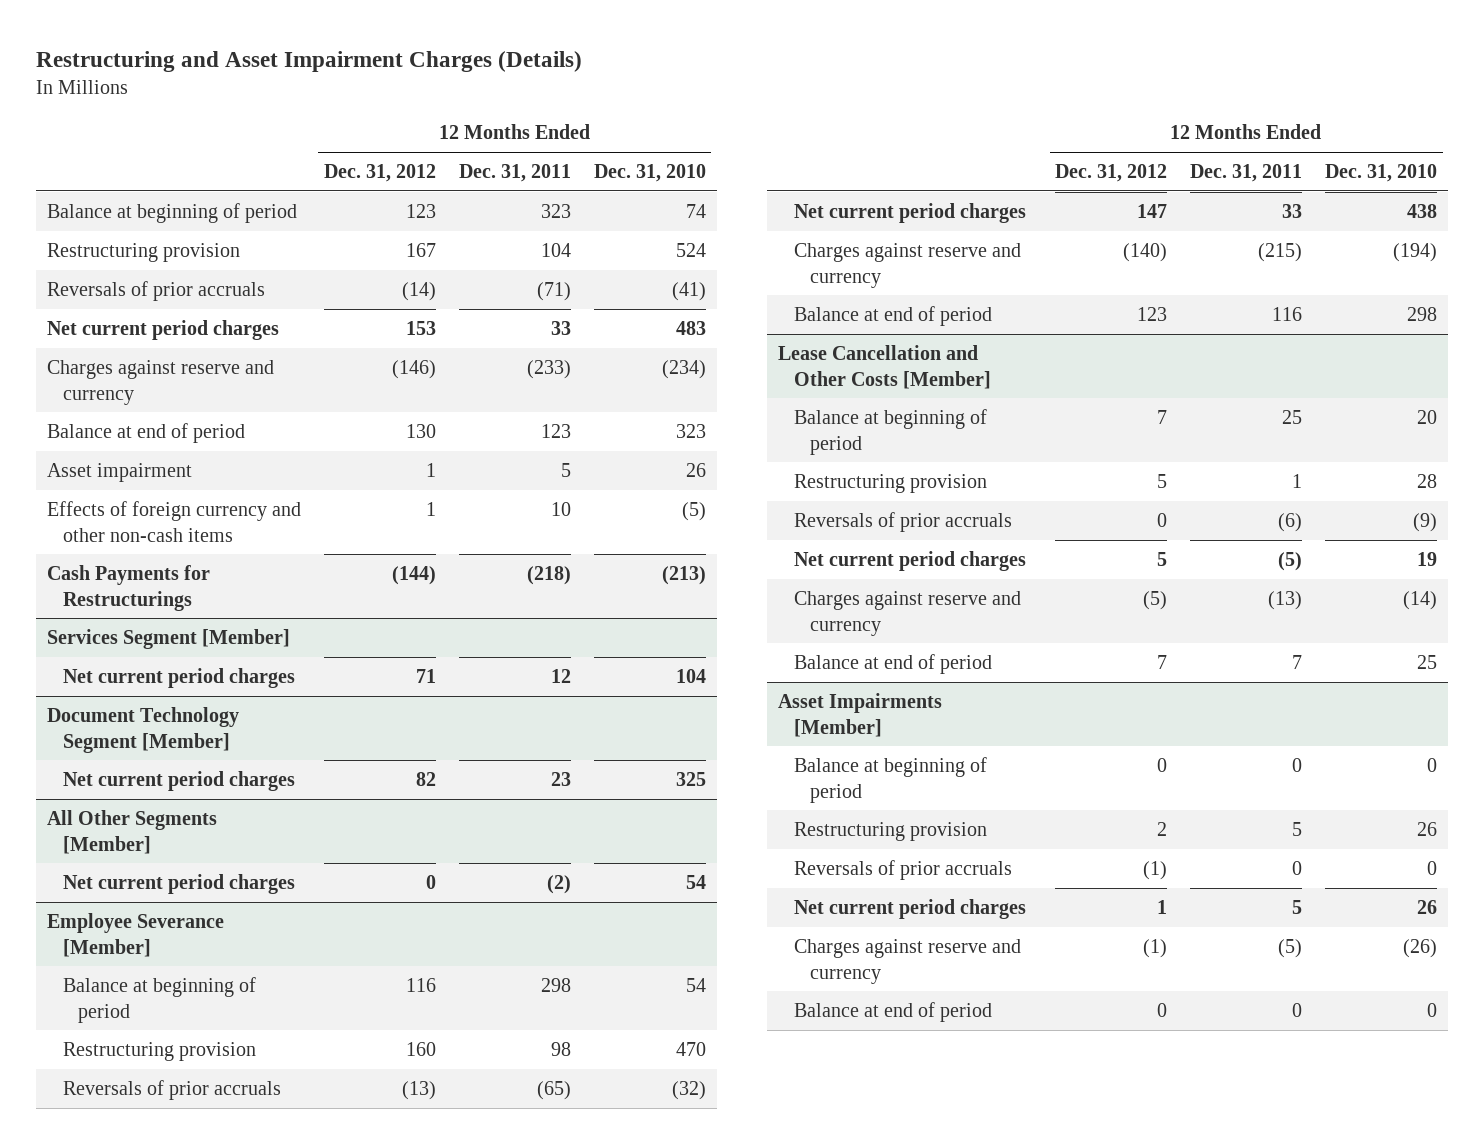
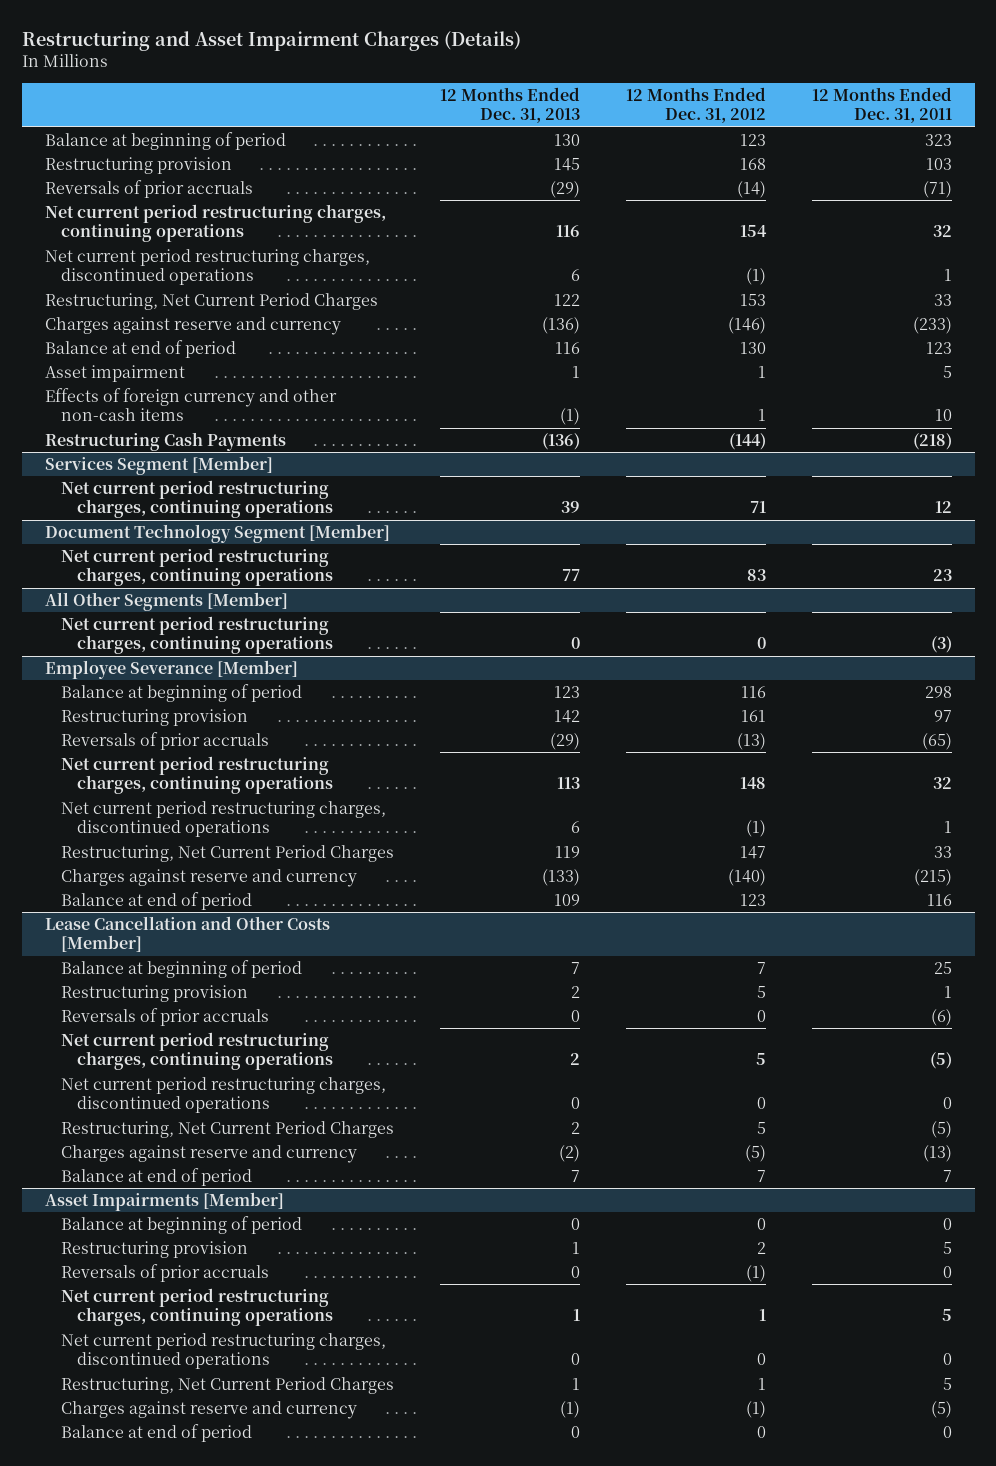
- | 12 Months Ended Dec. 31, 2012 | 12 Months Ended Dec. 31, 2011 | 12 Months Ended Dec. 31, 2010
+ | 12 Months Ended Dec. 31, 2013 | 12 Months Ended Dec. 31, 2012 | 12 Months Ended Dec. 31, 2011
- Restructuring provision | 167 | 104 | 524
+ Restructuring provision | 145 | 168 | 103
- Net current period charges | 153 | 33 | 483
+ Net current period restructuring charges, continuing operations | 116 | 154 | 32
+ Net current period restructuring charges, discontinued operations | 6 | (1) | 1
+ Restructuring, Net Current Period Charges | 122 | 153 | 33
- Cash Payments for Restructurings | (144) | (218) | (213)
+ Restructuring Cash Payments | (136) | (144) | (218)
@ Services Segment [Member]
- Net current period charges | 71 | 12 | 104
+ Net current period restructuring charges, continuing operations | 39 | 71 | 12
@ Document Technology Segment [Member]
- Net current period charges | 82 | 23 | 325
+ Net current period restructuring charges, continuing operations | 77 | 83 | 23
@ All Other Segments [Member]
- Net current period charges | 0 | (2) | 54
+ Net current period restructuring charges, continuing operations | 0 | 0 | (3)
@ Employee Severance [Member]
- Restructuring provision | 160 | 98 | 470
+ Restructuring provision | 142 | 161 | 97
- Net current period charges | 147 | 33 | 438
+ Net current period restructuring charges, continuing operations | 113 | 148 | 32
+ Net current period restructuring charges, discontinued operations | 6 | (1) | 1
+ Restructuring, Net Current Period Charges | 119 | 147 | 33
@ Lease Cancellation and Other Costs [Member]
- Net current period charges | 5 | (5) | 19
+ Net current period restructuring charges, continuing operations | 2 | 5 | (5)
+ Net current period restructuring charges, discontinued operations | 0 | 0 | 0
+ Restructuring, Net Current Period Charges | 2 | 5 | (5)
@ Asset Impairments [Member]
- Net current period charges | 1 | 5 | 26
+ Net current period restructuring charges, continuing operations | 1 | 1 | 5
+ Net current period restructuring charges, discontinued operations | 0 | 0 | 0
+ Restructuring, Net Current Period Charges | 1 | 1 | 5

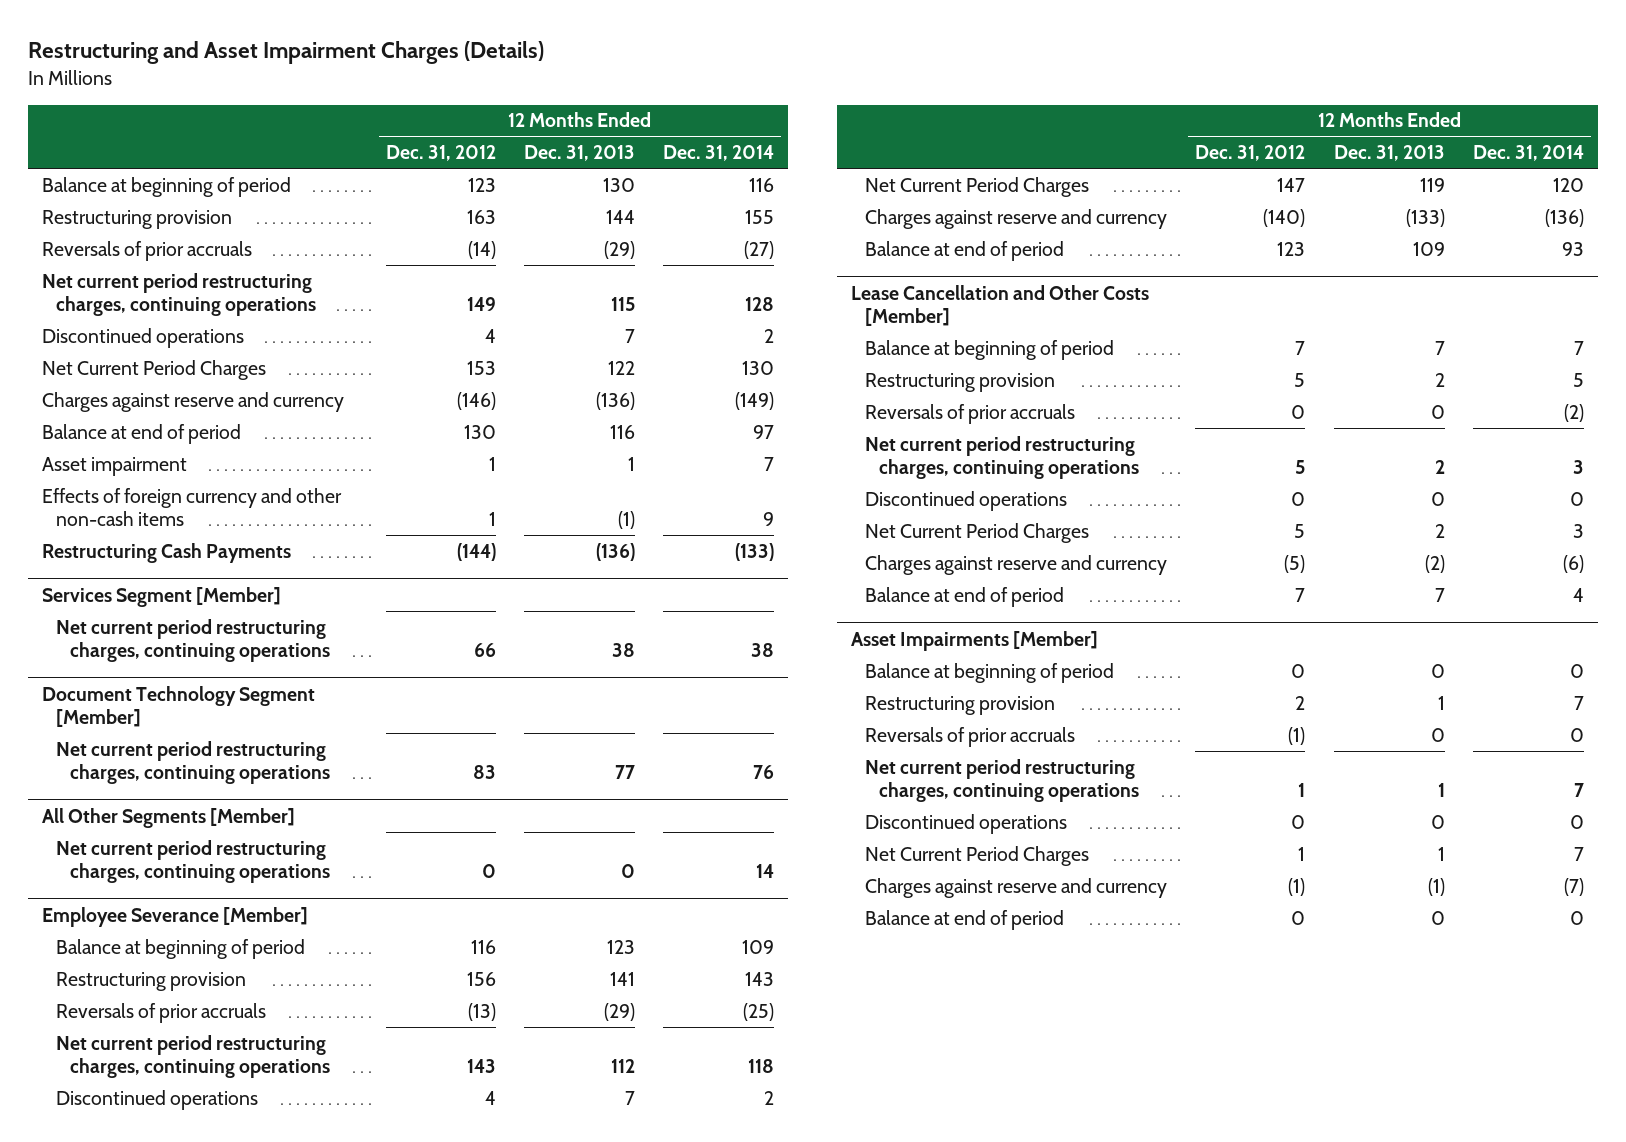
- | 12 Months Ended Dec. 31, 2013 | 12 Months Ended Dec. 31, 2012 | 12 Months Ended Dec. 31, 2011
+ | 12 Months Ended Dec. 31, 2012 | 12 Months Ended Dec. 31, 2013 | 12 Months Ended Dec. 31, 2014
- Restructuring provision | 145 | 168 | 103
+ Restructuring provision | 163 | 144 | 155
- Net current period restructuring charges, continuing operations | 116 | 154 | 32
- Net current period restructuring charges, discontinued operations | 6 | (1) | 1
- Restructuring, Net Current Period Charges | 122 | 153 | 33
+ Net current period restructuring charges, continuing operations | 149 | 115 | 128
+ Discontinued operations | 4 | 7 | 2
+ Net Current Period Charges | 153 | 122 | 130
@ Services Segment [Member]
- Net current period restructuring charges, continuing operations | 39 | 71 | 12
+ Net current period restructuring charges, continuing operations | 66 | 38 | 38
@ Employee Severance [Member]
- Restructuring provision | 142 | 161 | 97
+ Restructuring provision | 156 | 141 | 143
- Net current period restructuring charges, continuing operations | 113 | 148 | 32
- Net current period restructuring charges, discontinued operations | 6 | (1) | 1
- Restructuring, Net Current Period Charges | 119 | 147 | 33
+ Net current period restructuring charges, continuing operations | 143 | 112 | 118
+ Discontinued operations | 4 | 7 | 2
+ Net Current Period Charges | 147 | 119 | 120
@ Lease Cancellation and Other Costs [Member]
- Net current period restructuring charges, discontinued operations | 0 | 0 | 0
- Restructuring, Net Current Period Charges | 2 | 5 | (5)
+ Discontinued operations | 0 | 0 | 0
+ Net Current Period Charges | 5 | 2 | 3
@ Asset Impairments [Member]
- Net current period restructuring charges, discontinued operations | 0 | 0 | 0
- Restructuring, Net Current Period Charges | 1 | 1 | 5
+ Discontinued operations | 0 | 0 | 0
+ Net Current Period Charges | 1 | 1 | 7

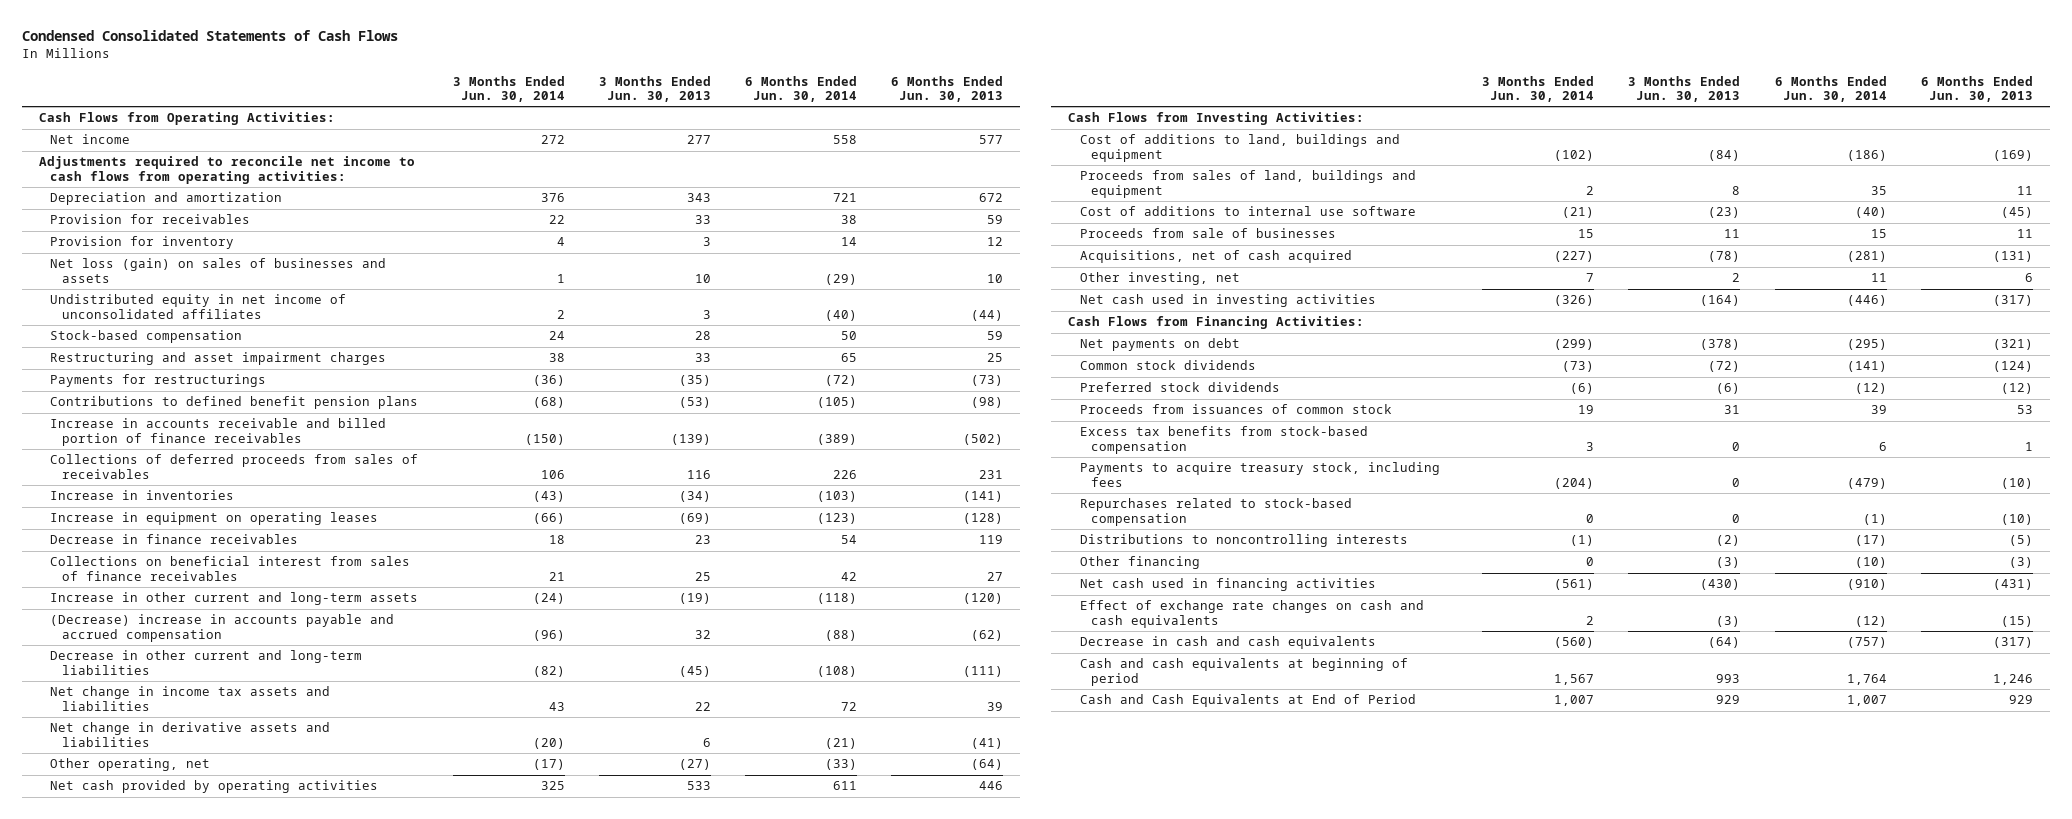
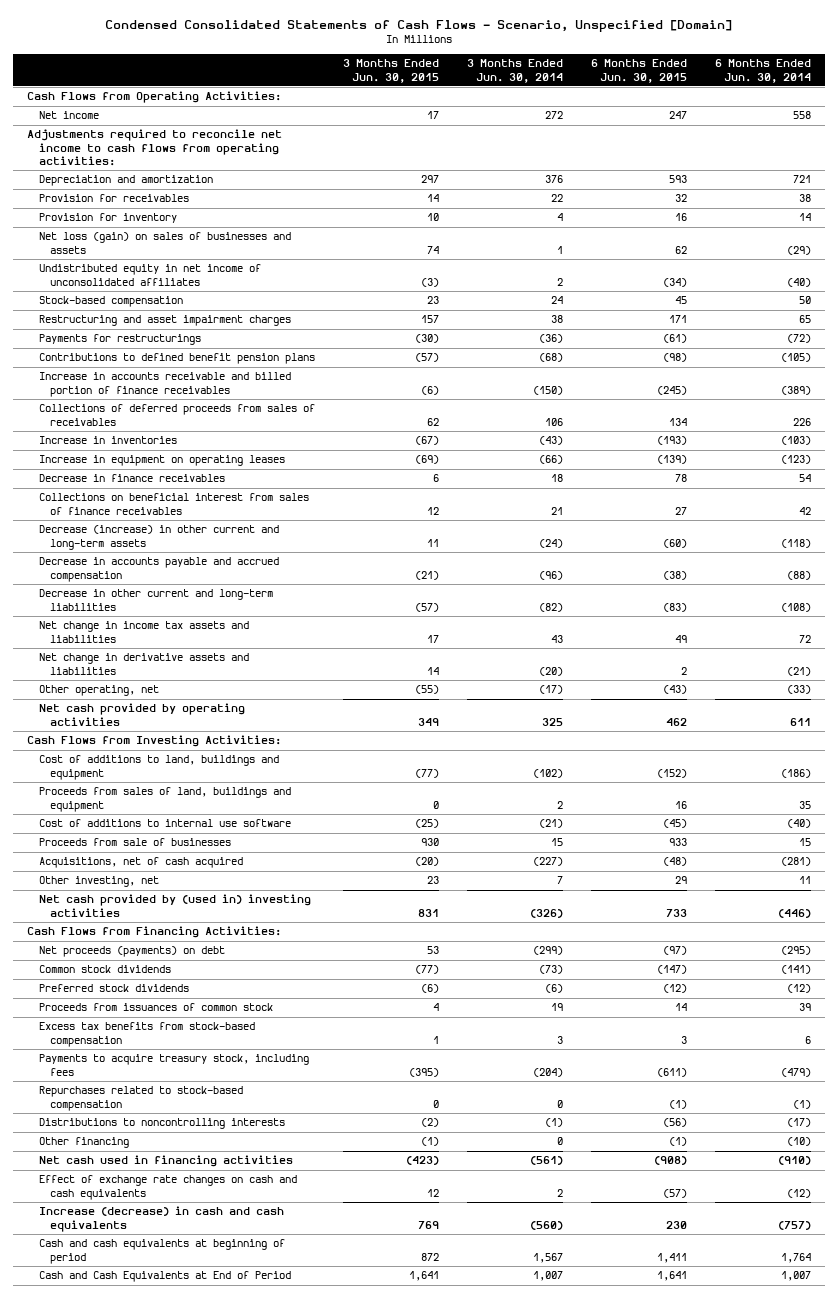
- Condensed Consolidated Statements of Cash Flows
+ Condensed Consolidated Statements of Cash Flows - Scenario, Unspecified [Domain]
- | 3 Months Ended Jun. 30, 2014 | 3 Months Ended Jun. 30, 2013 | 6 Months Ended Jun. 30, 2014 | 6 Months Ended Jun. 30, 2013
+ | 3 Months Ended Jun. 30, 2015 | 3 Months Ended Jun. 30, 2014 | 6 Months Ended Jun. 30, 2015 | 6 Months Ended Jun. 30, 2014
- Increase in other current and long-term assets | (24) | (19) | (118) | (120)
- (Decrease) increase in accounts payable and accrued compensation | (96) | 32 | (88) | (62)
+ Decrease (increase) in other current and long-term assets | 11 | (24) | (60) | (118)
+ Decrease in accounts payable and accrued compensation | (21) | (96) | (38) | (88)
- Net cash used in investing activities | (326) | (164) | (446) | (317)
+ Net cash provided by (used in) investing activities | 831 | (326) | 733 | (446)
- Net payments on debt | (299) | (378) | (295) | (321)
+ Net proceeds (payments) on debt | 53 | (299) | (97) | (295)
- Decrease in cash and cash equivalents | (560) | (64) | (757) | (317)
+ Increase (decrease) in cash and cash equivalents | 769 | (560) | 230 | (757)

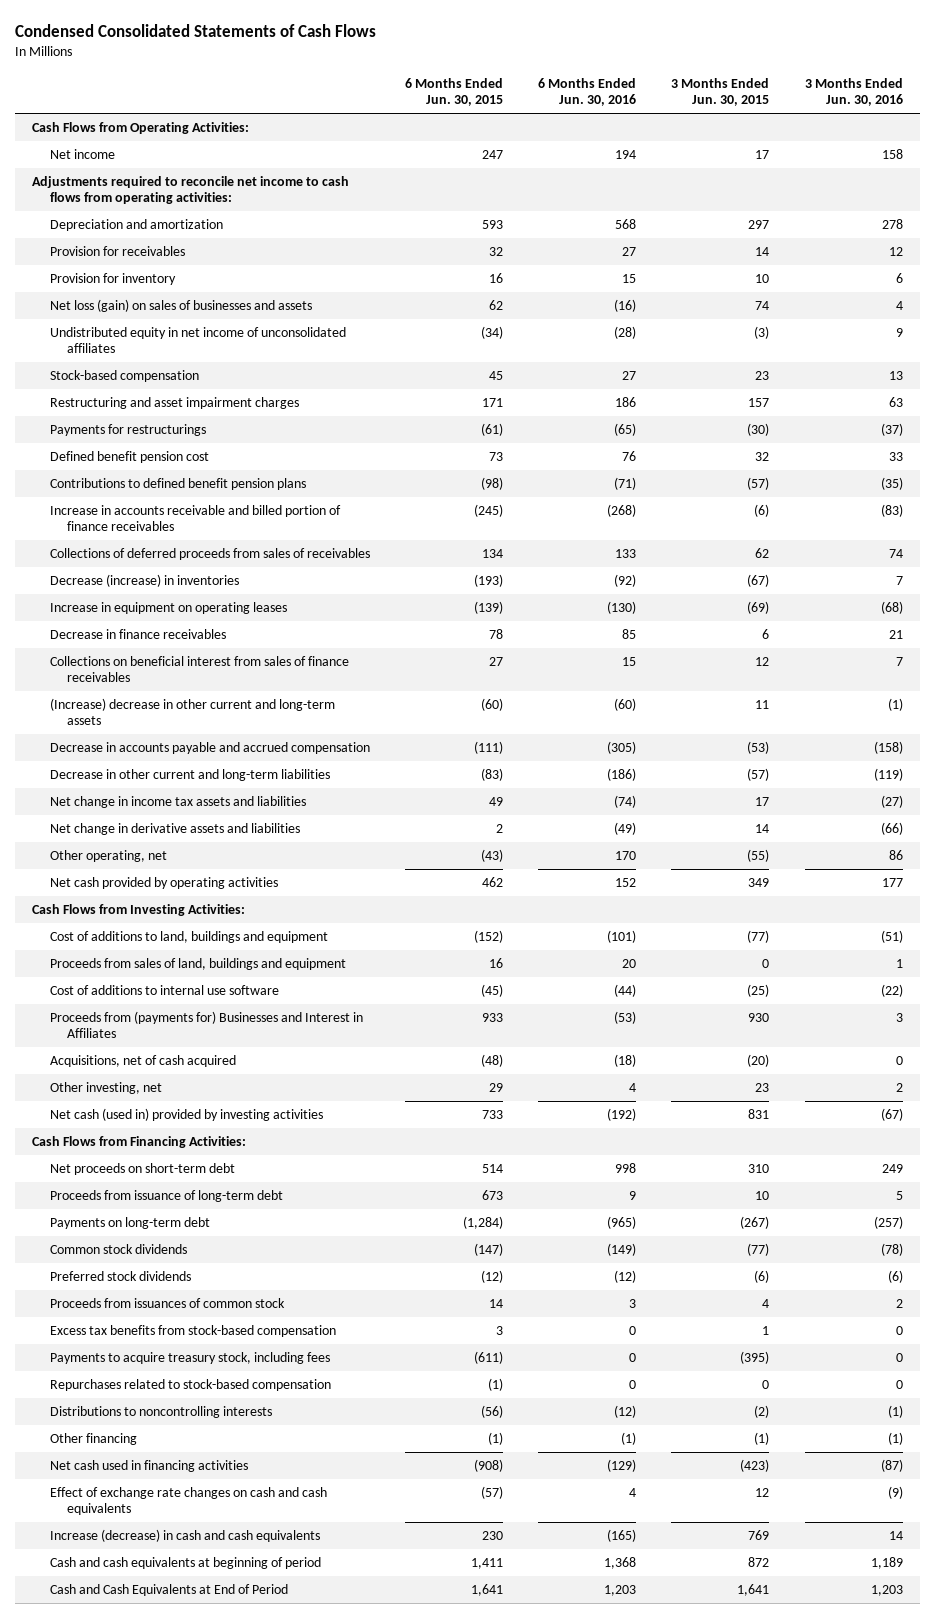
- Condensed Consolidated Statements of Cash Flows - Scenario, Unspecified [Domain]
+ Condensed Consolidated Statements of Cash Flows
- | 3 Months Ended Jun. 30, 2015 | 3 Months Ended Jun. 30, 2014 | 6 Months Ended Jun. 30, 2015 | 6 Months Ended Jun. 30, 2014
+ | 6 Months Ended Jun. 30, 2015 | 6 Months Ended Jun. 30, 2016 | 3 Months Ended Jun. 30, 2015 | 3 Months Ended Jun. 30, 2016
+ Defined benefit pension cost | 73 | 76 | 32 | 33
- Increase in inventories | (67) | (43) | (193) | (103)
+ Decrease (increase) in inventories | (193) | (92) | (67) | 7
- Decrease (increase) in other current and long-term assets | 11 | (24) | (60) | (118)
- Decrease in accounts payable and accrued compensation | (21) | (96) | (38) | (88)
+ (Increase) decrease in other current and long-term assets | (60) | (60) | 11 | (1)
+ Decrease in accounts payable and accrued compensation | (111) | (305) | (53) | (158)
- Proceeds from sale of businesses | 930 | 15 | 933 | 15
+ Proceeds from (payments for) Businesses and Interest in Affiliates | 933 | (53) | 930 | 3
- Net cash provided by (used in) investing activities | 831 | (326) | 733 | (446)
+ Net cash (used in) provided by investing activities | 733 | (192) | 831 | (67)
- Net proceeds (payments) on debt | 53 | (299) | (97) | (295)
+ Net proceeds on short-term debt | 514 | 998 | 310 | 249
+ Proceeds from issuance of long-term debt | 673 | 9 | 10 | 5
+ Payments on long-term debt | (1,284) | (965) | (267) | (257)

